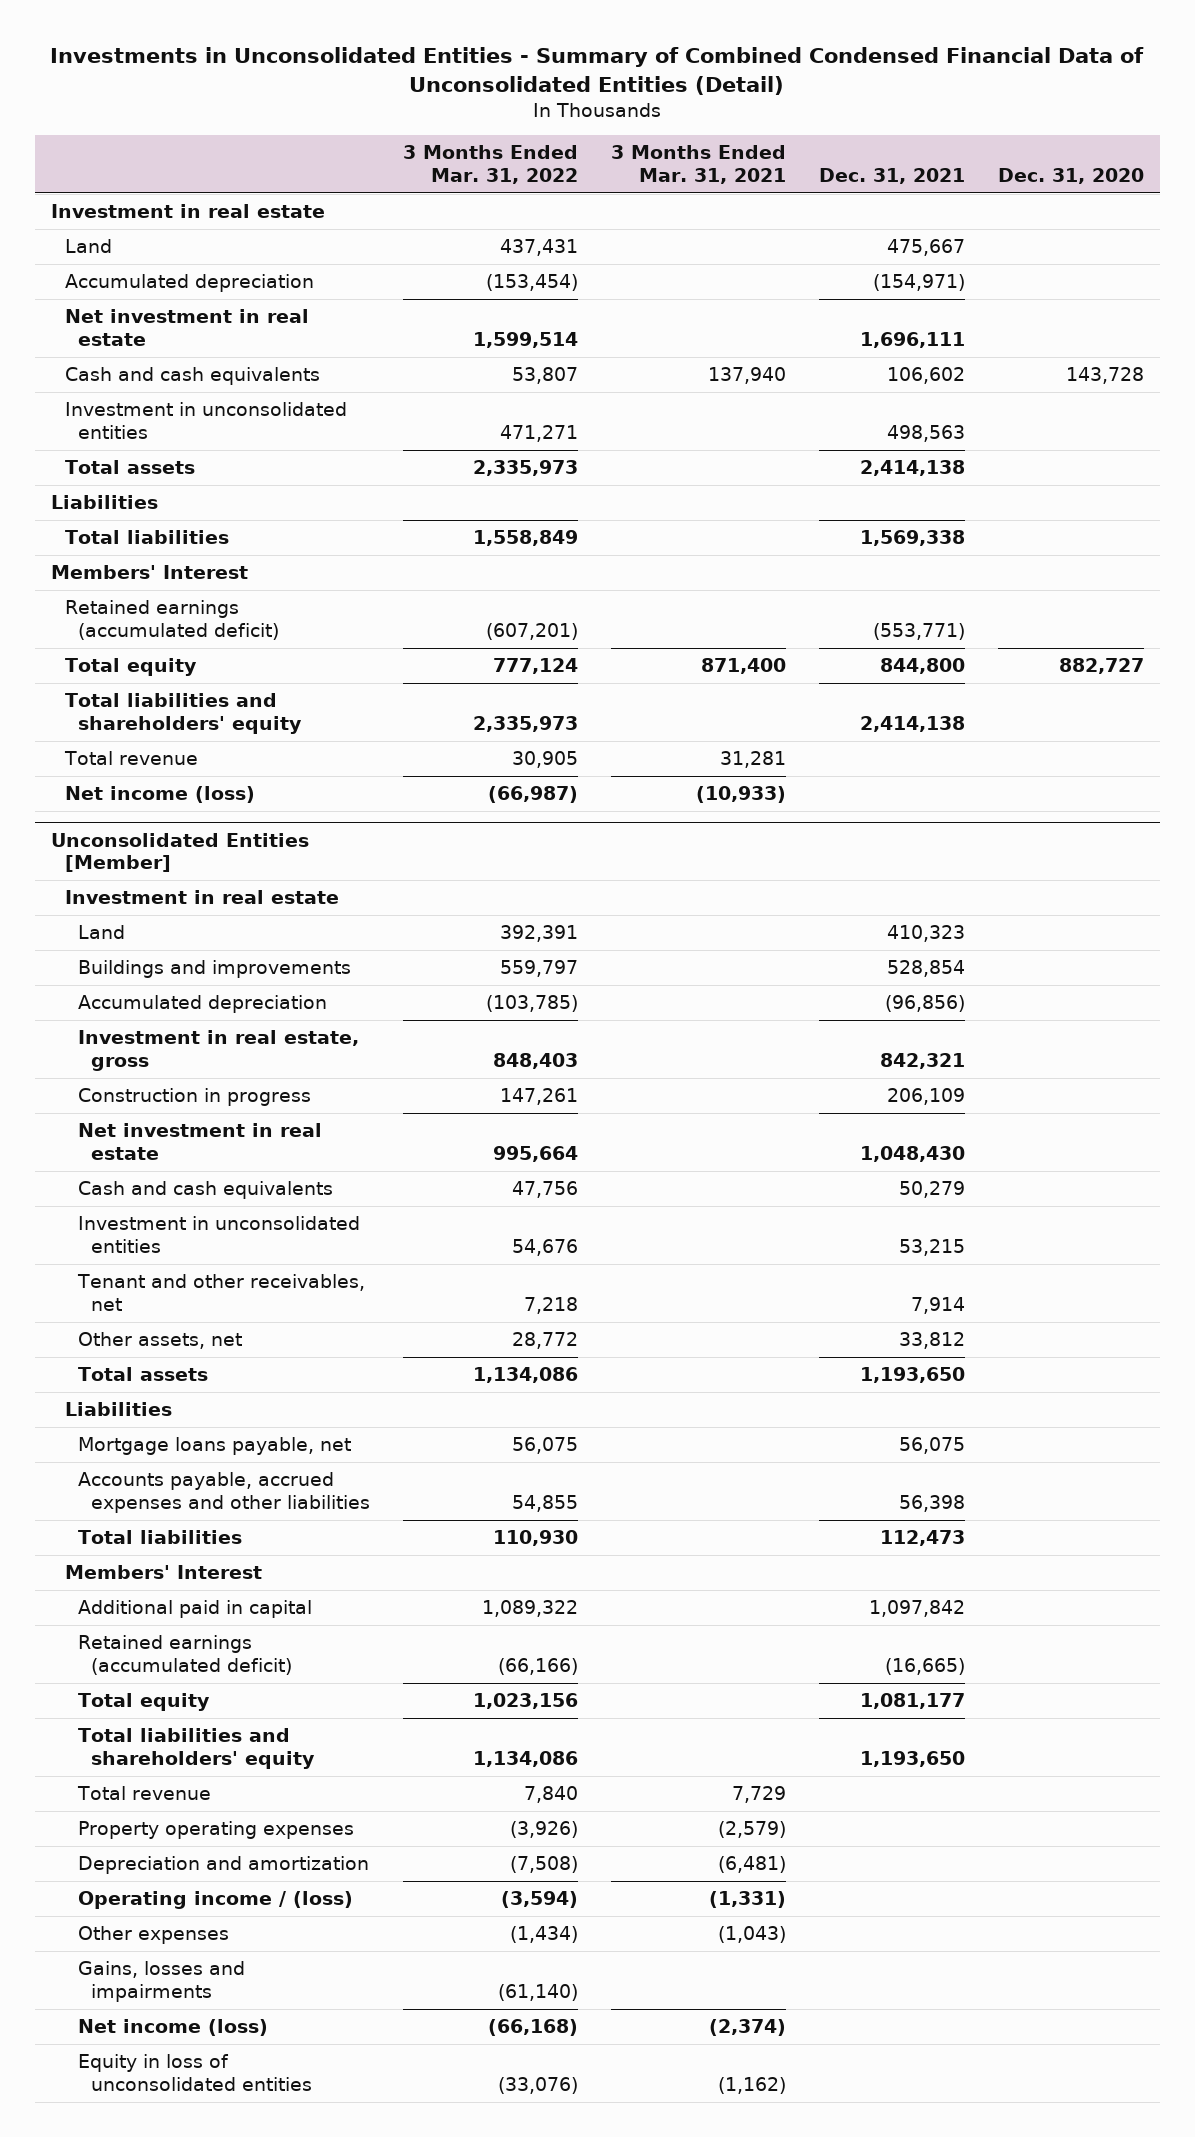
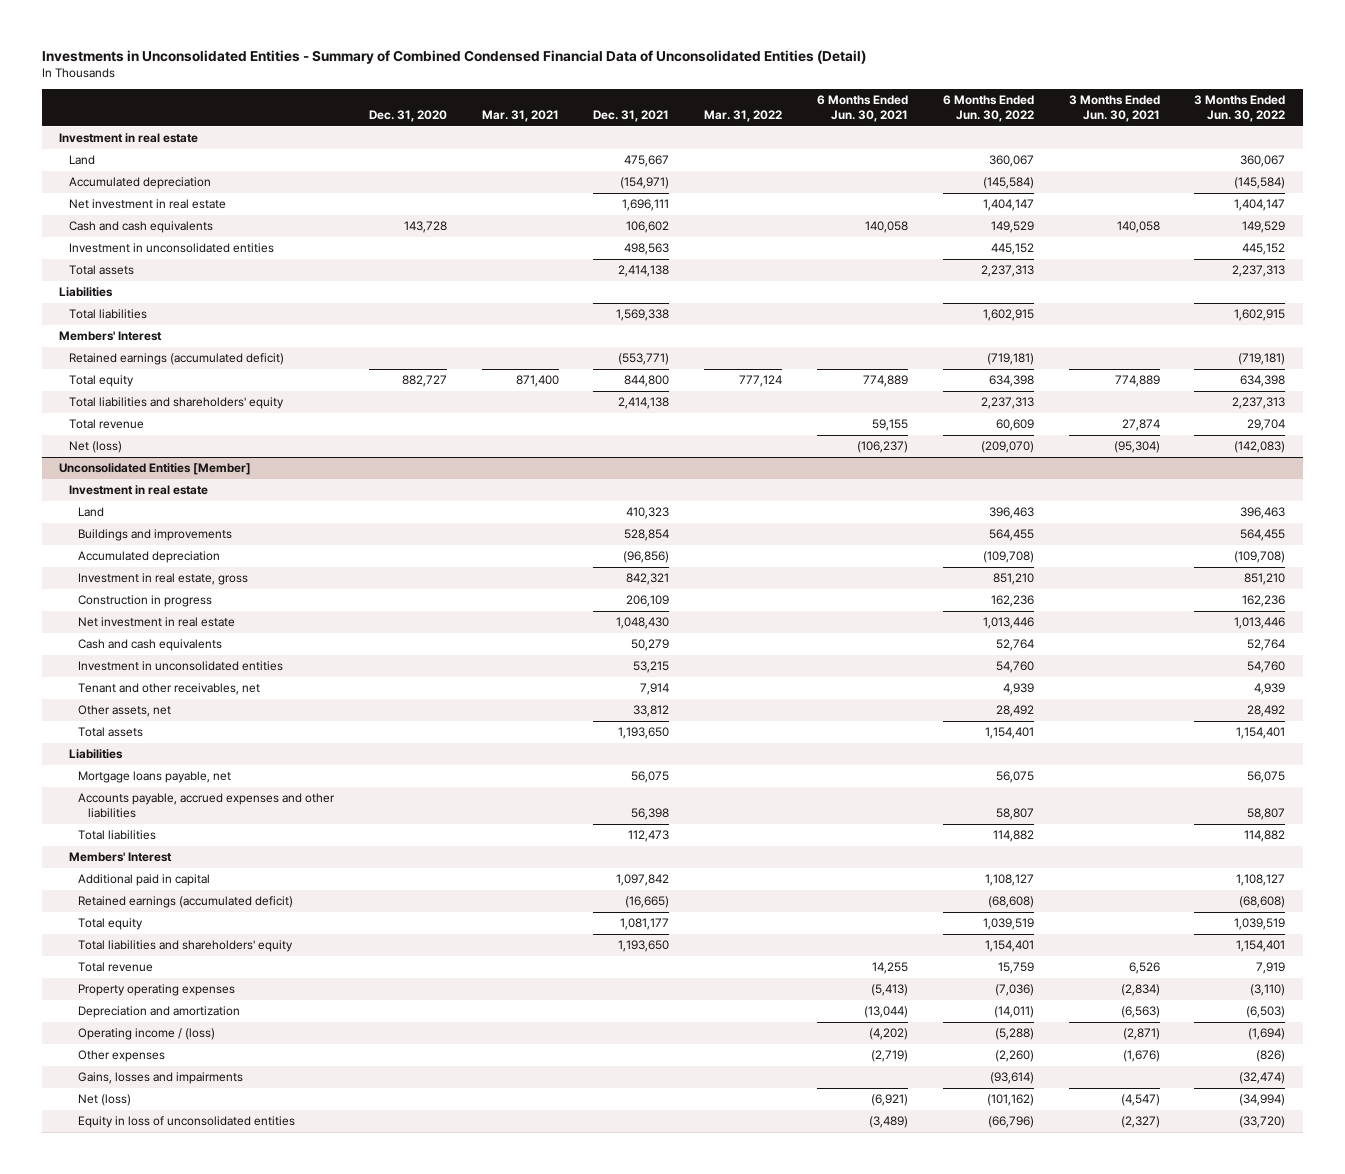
- | 3 Months Ended Mar. 31, 2022 | 3 Months Ended Mar. 31, 2021 | Dec. 31, 2021 | Dec. 31, 2020
+ | Dec. 31, 2020 | Mar. 31, 2021 | Dec. 31, 2021 | Mar. 31, 2022 | 6 Months Ended Jun. 30, 2021 | 6 Months Ended Jun. 30, 2022 | 3 Months Ended Jun. 30, 2021 | 3 Months Ended Jun. 30, 2022
- Net income (loss) | (66,987) | (10,933) | |
+ Net (loss) | | | | | (106,237) | (209,070) | (95,304) | (142,083)
@ Unconsolidated Entities [Member]
- Net income (loss) | (66,168) | (2,374) | |
+ Net (loss) | | | | | (6,921) | (101,162) | (4,547) | (34,994)

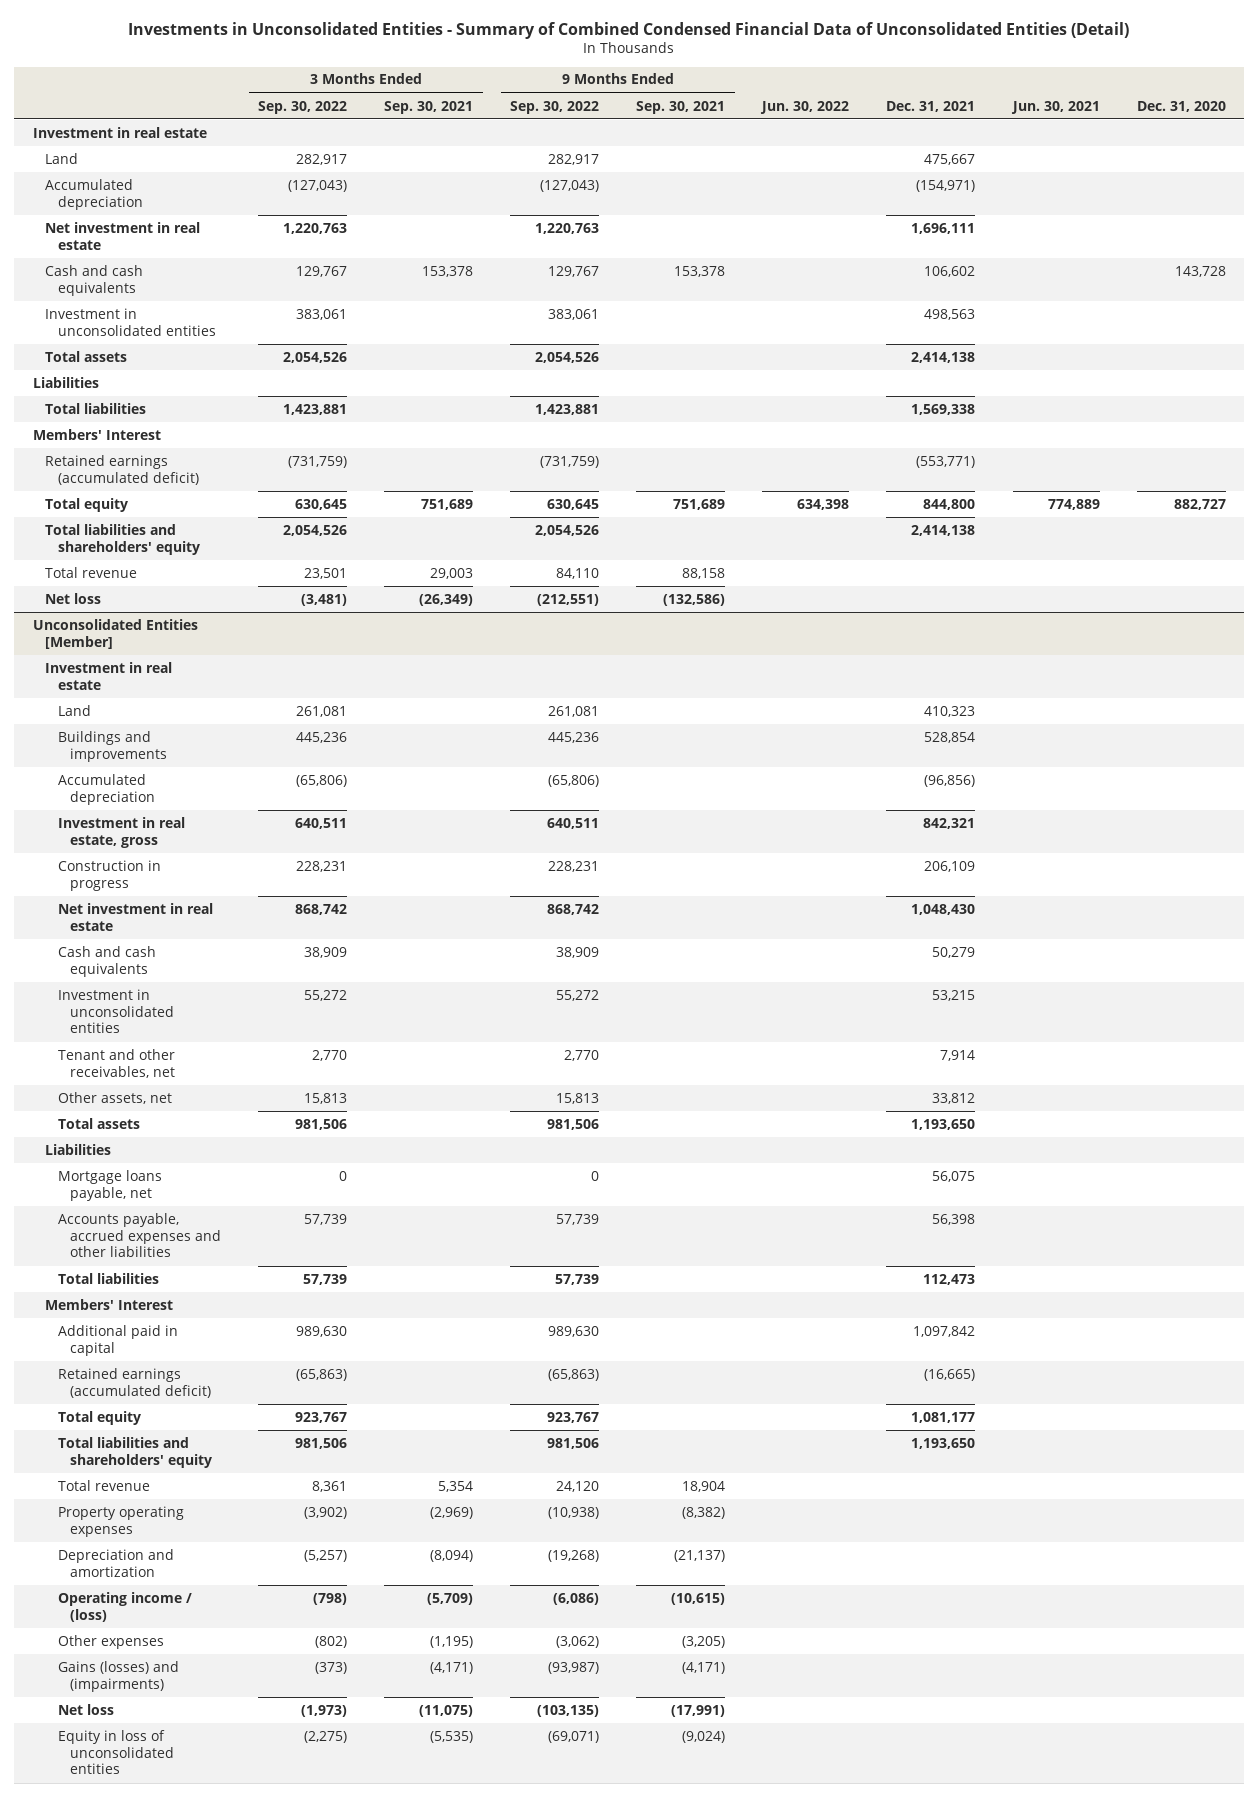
- | Dec. 31, 2020 | Mar. 31, 2021 | Dec. 31, 2021 | Mar. 31, 2022 | 6 Months Ended Jun. 30, 2021 | 6 Months Ended Jun. 30, 2022 | 3 Months Ended Jun. 30, 2021 | 3 Months Ended Jun. 30, 2022
+ | 3 Months Ended Sep. 30, 2022 | 3 Months Ended Sep. 30, 2021 | 9 Months Ended Sep. 30, 2022 | 9 Months Ended Sep. 30, 2021 | Jun. 30, 2022 | Dec. 31, 2021 | Jun. 30, 2021 | Dec. 31, 2020
- Net (loss) | | | | | (106,237) | (209,070) | (95,304) | (142,083)
+ Net loss | (3,481) | (26,349) | (212,551) | (132,586) | | | |
@ Unconsolidated Entities [Member]
- Gains, losses and impairments | | | | | | (93,614) | | (32,474)
- Net (loss) | | | | | (6,921) | (101,162) | (4,547) | (34,994)
+ Gains (losses) and (impairments) | (373) | (4,171) | (93,987) | (4,171) | | | |
+ Net loss | (1,973) | (11,075) | (103,135) | (17,991) | | | |

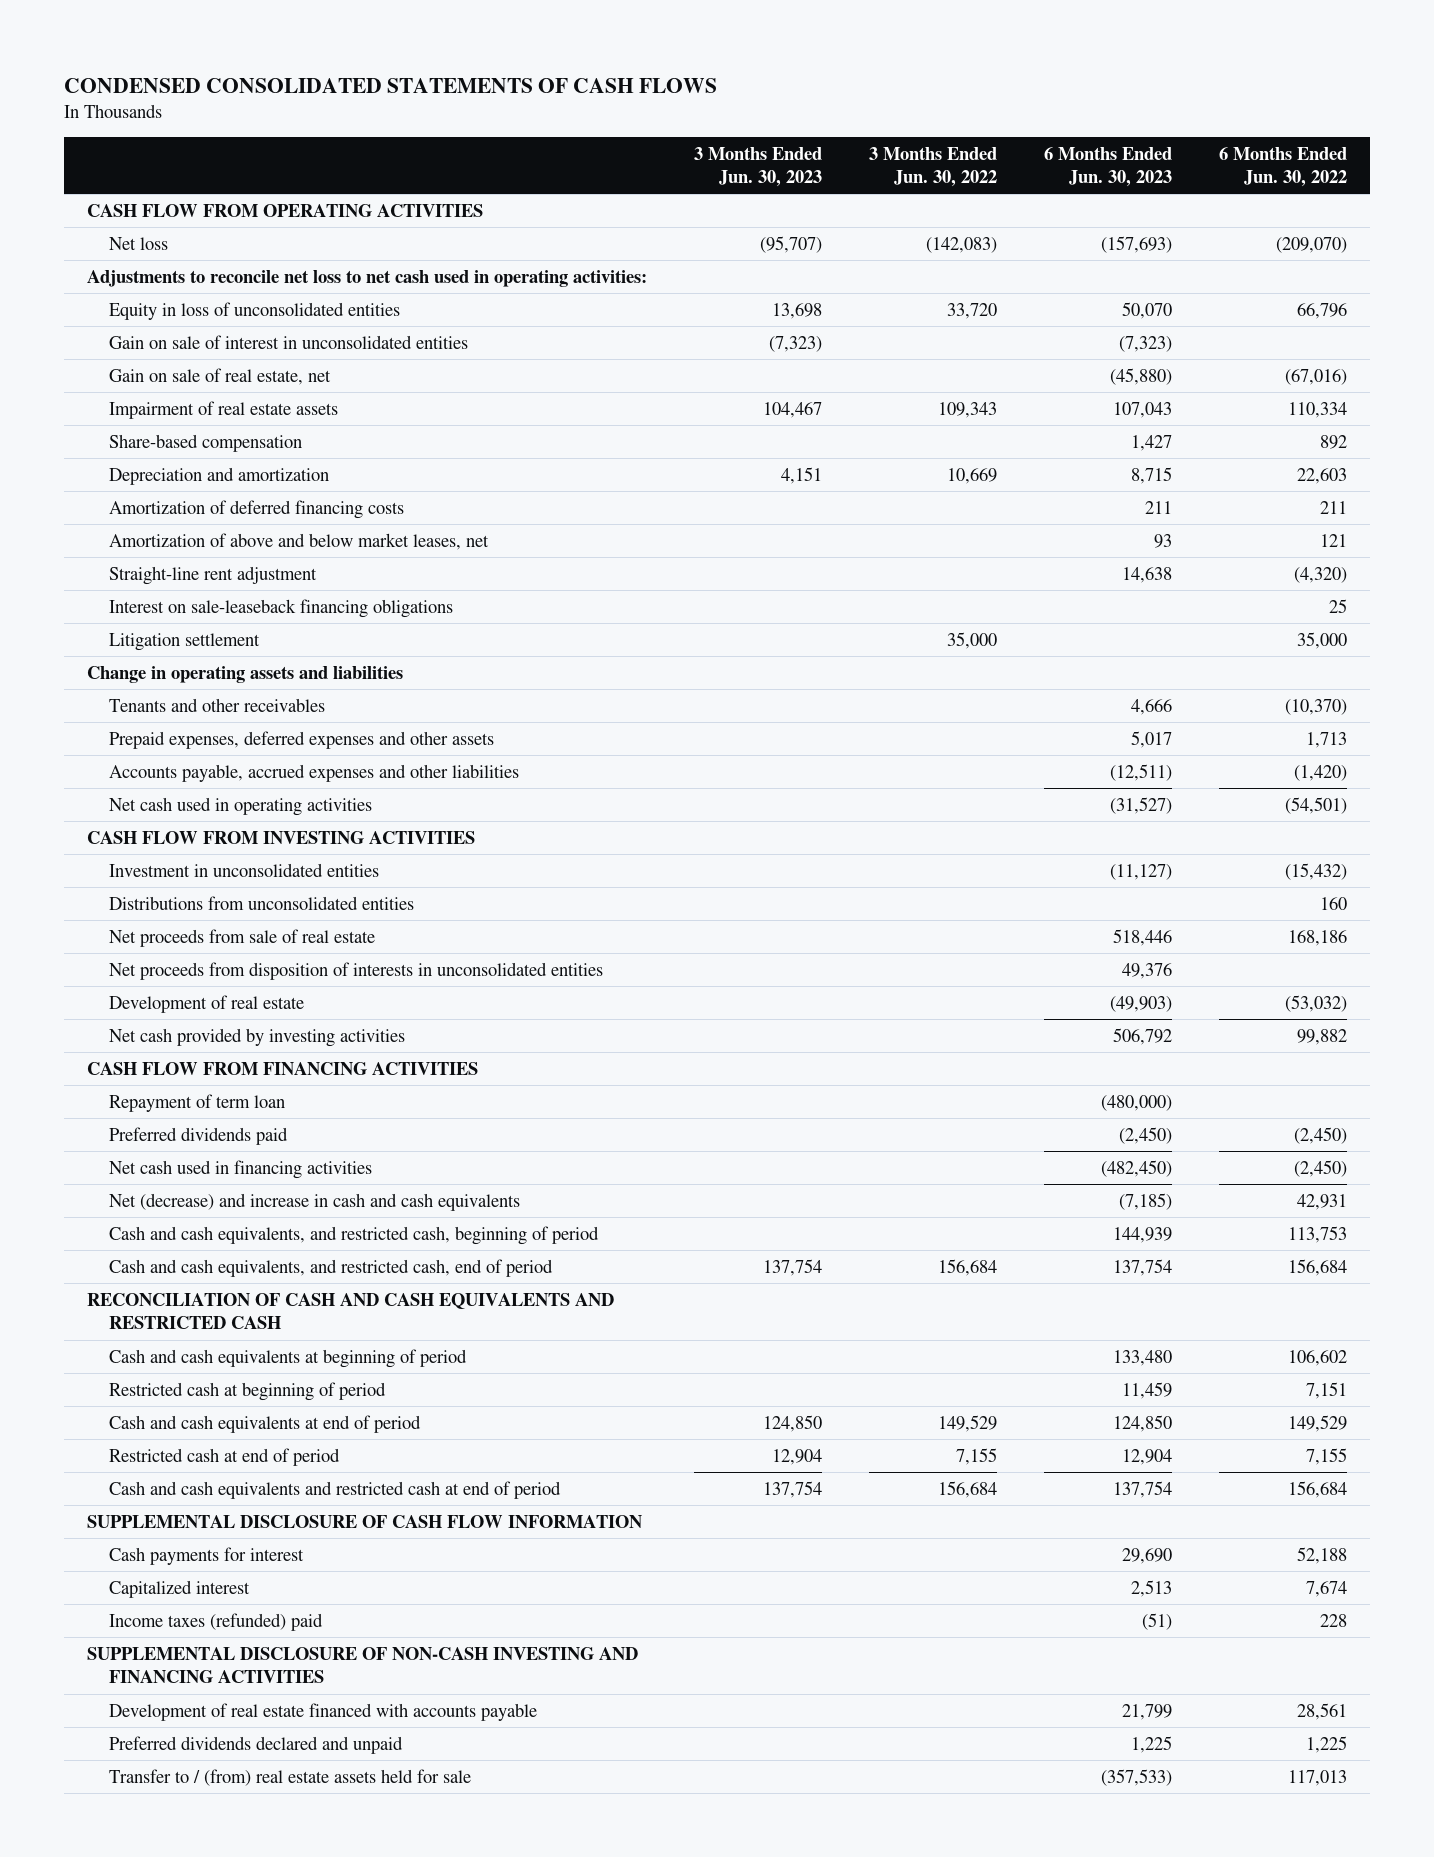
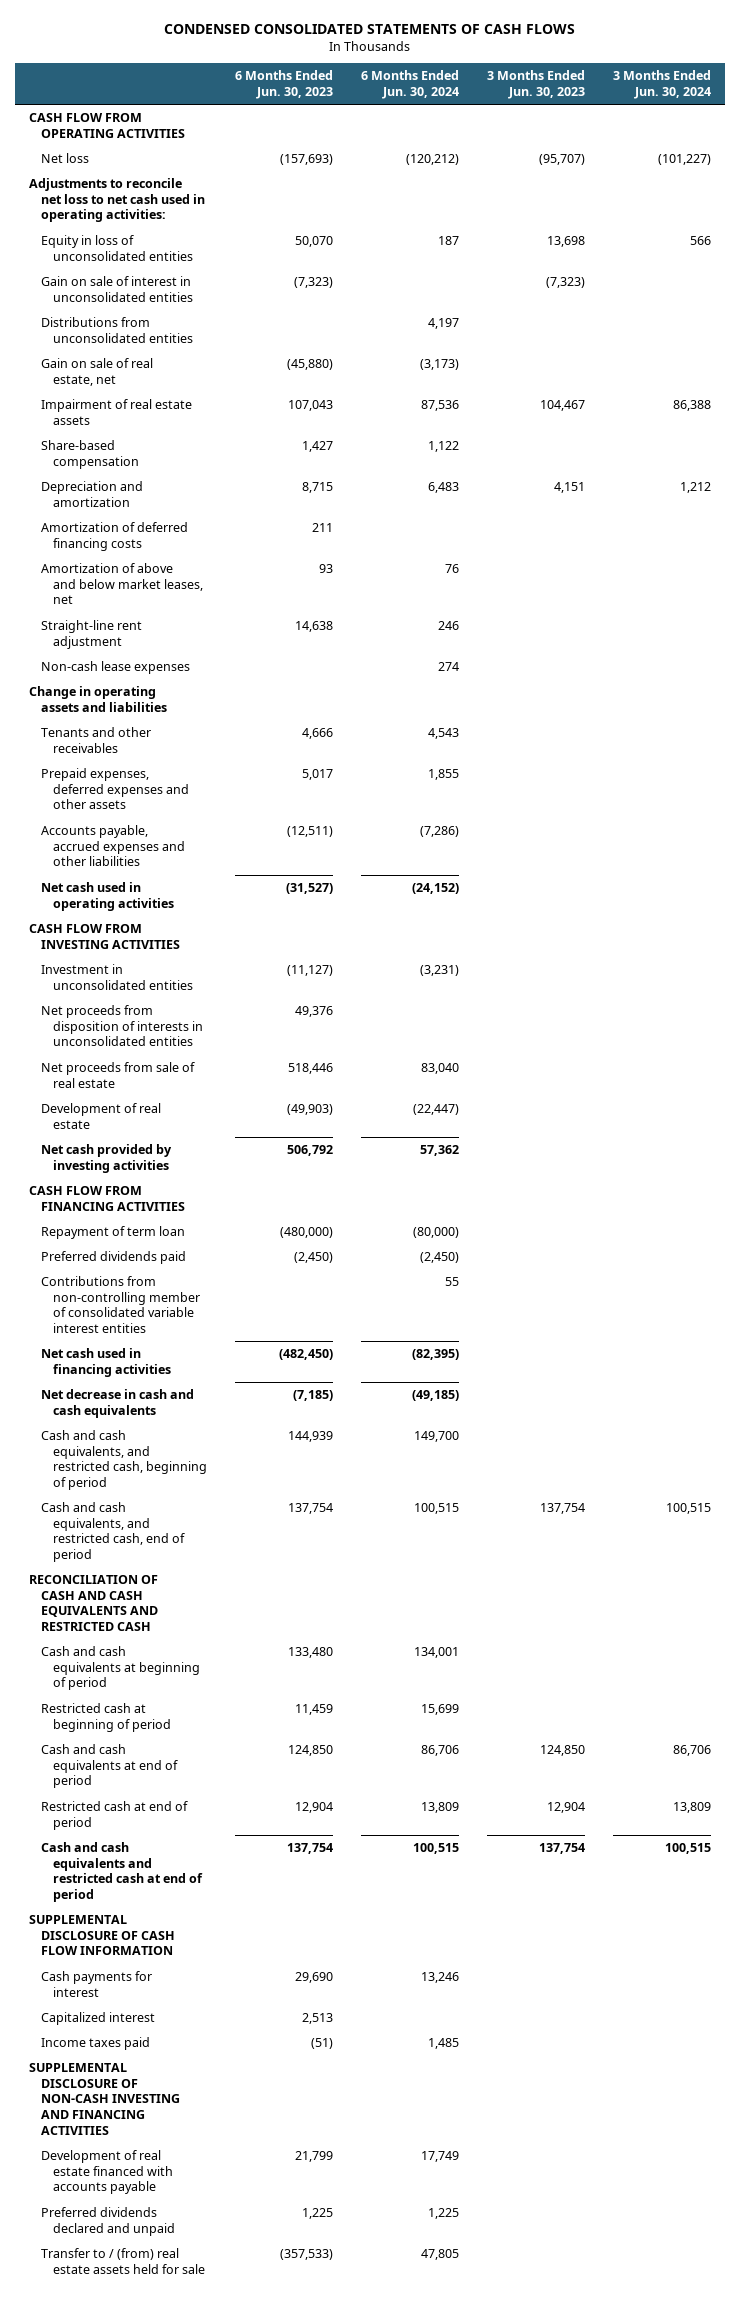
- | 3 Months Ended Jun. 30, 2023 | 3 Months Ended Jun. 30, 2022 | 6 Months Ended Jun. 30, 2023 | 6 Months Ended Jun. 30, 2022
+ | 6 Months Ended Jun. 30, 2023 | 6 Months Ended Jun. 30, 2024 | 3 Months Ended Jun. 30, 2023 | 3 Months Ended Jun. 30, 2024
moved up: Distributions from unconsolidated entities | | 4,197 | |
- Interest on sale-leaseback financing obligations | | | | 25
- Litigation settlement | | 35,000 | | 35,000
+ Non-cash lease expenses | | 274 | |
moved down: Net proceeds from sale of real estate | 518,446 | 83,040 | |
+ Contributions from non-controlling member of consolidated variable interest entities | | 55 | |
- Net (decrease) and increase in cash and cash equivalents | | | (7,185) | 42,931
+ Net decrease in cash and cash equivalents | (7,185) | (49,185) | |
- Income taxes (refunded) paid | | | (51) | 228
+ Income taxes paid | (51) | 1,485 | |

